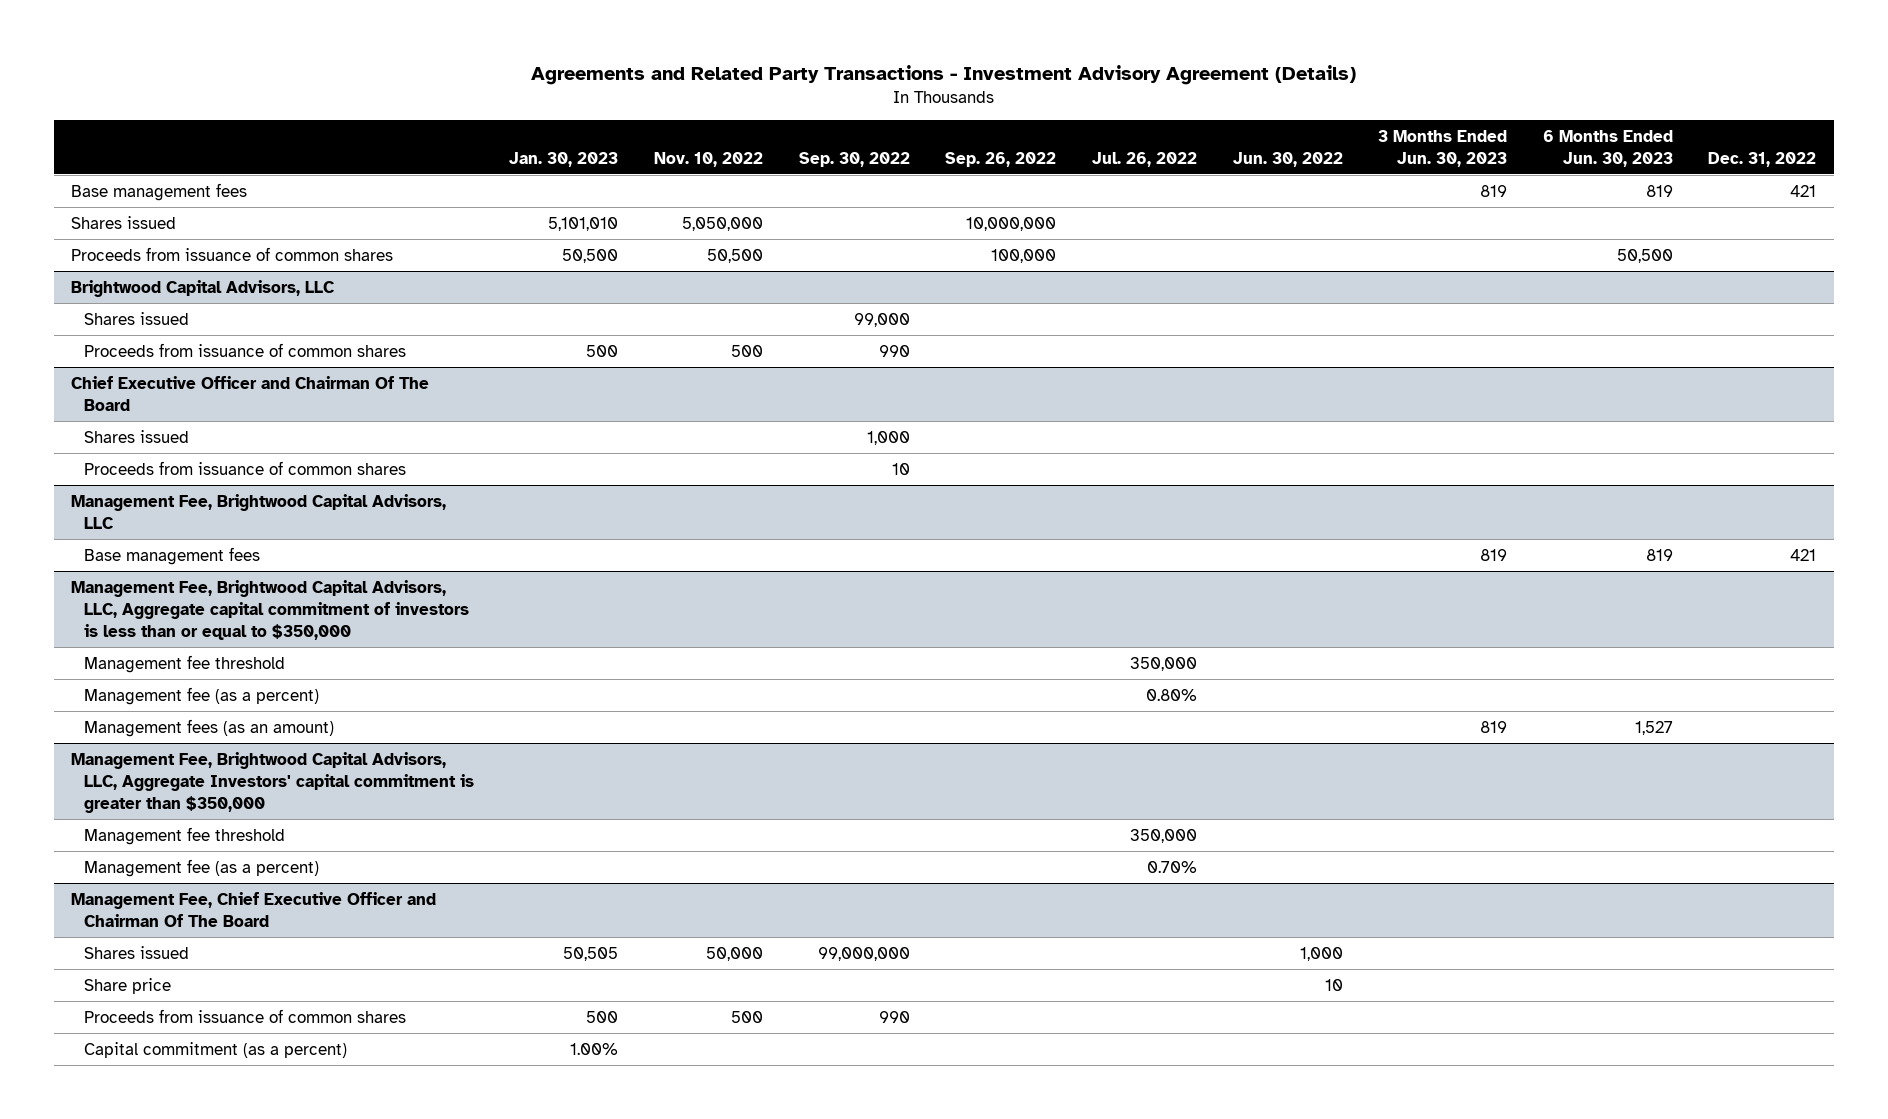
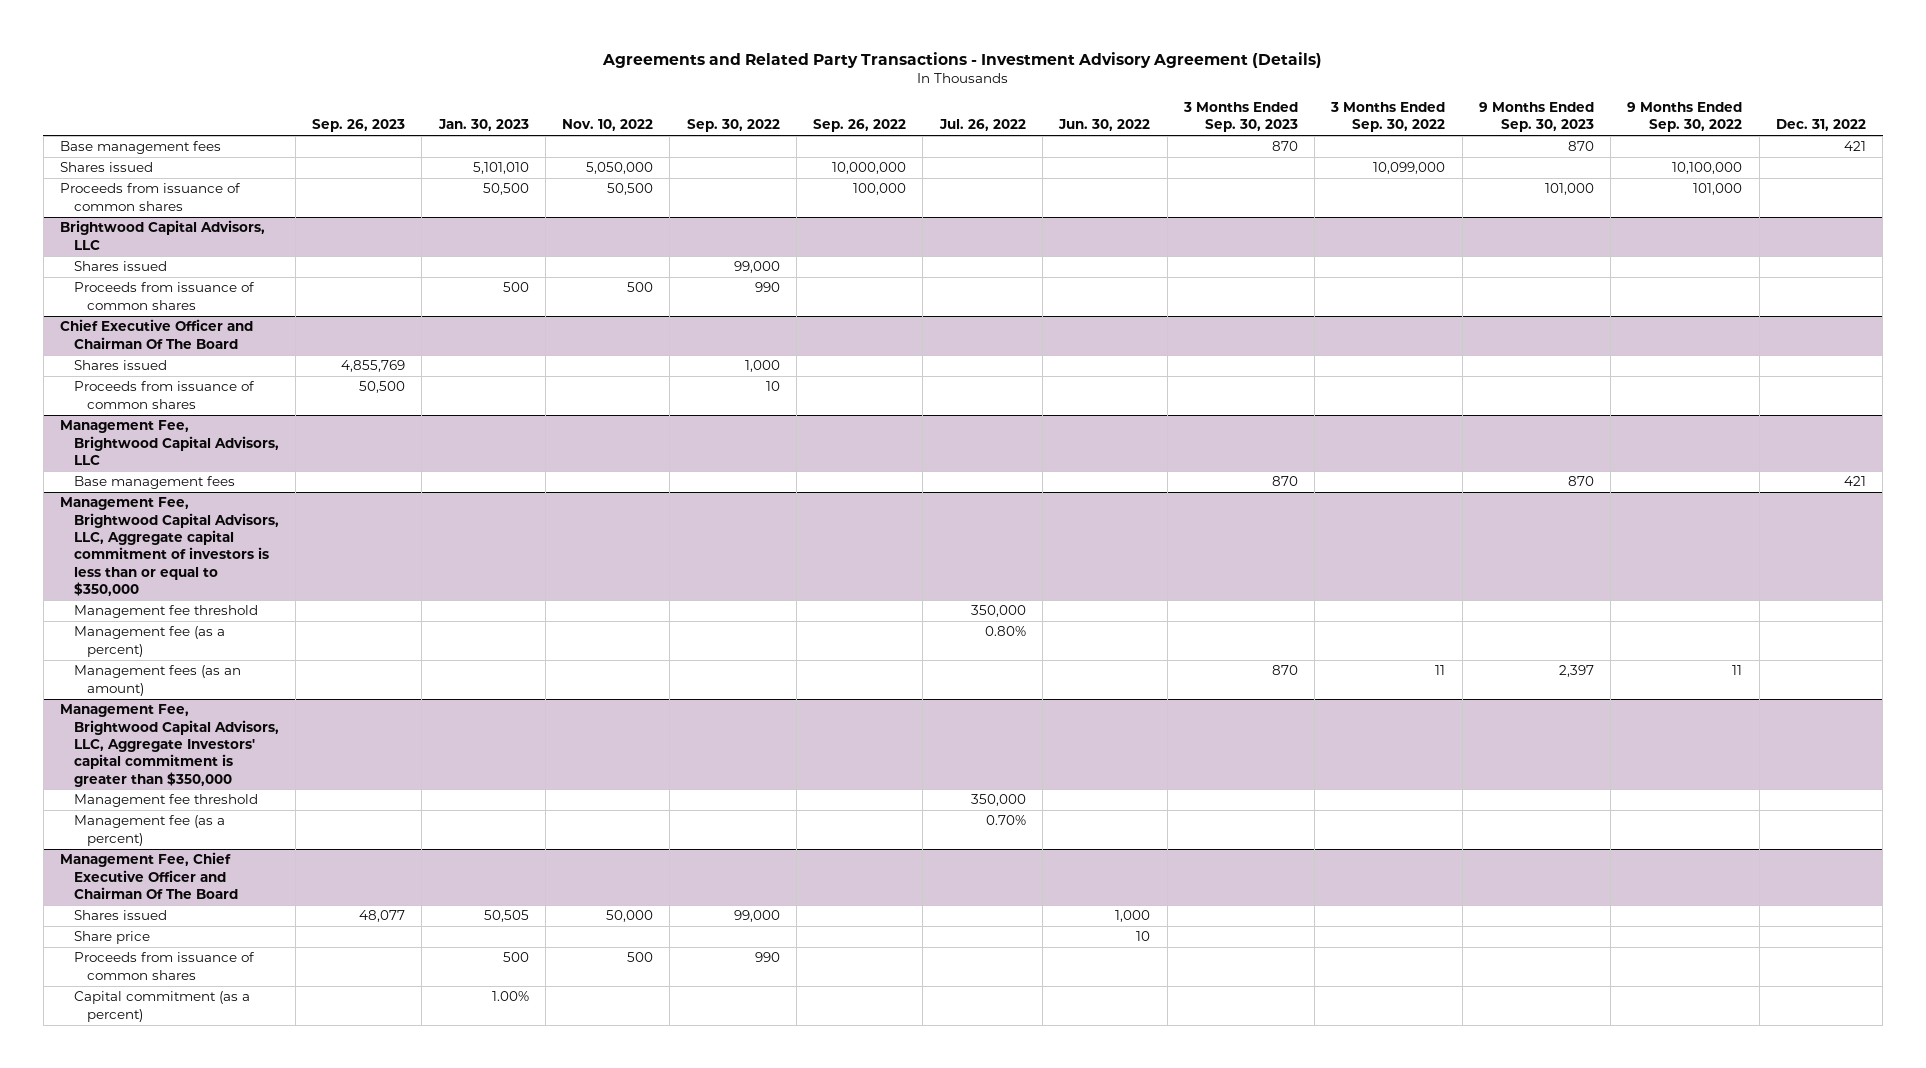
- | Jan. 30, 2023 | Nov. 10, 2022 | Sep. 30, 2022 | Sep. 26, 2022 | Jul. 26, 2022 | Jun. 30, 2022 | 3 Months Ended Jun. 30, 2023 | 6 Months Ended Jun. 30, 2023 | Dec. 31, 2022
+ | Sep. 26, 2023 | Jan. 30, 2023 | Nov. 10, 2022 | Sep. 30, 2022 | Sep. 26, 2022 | Jul. 26, 2022 | Jun. 30, 2022 | 3 Months Ended Sep. 30, 2023 | 3 Months Ended Sep. 30, 2022 | 9 Months Ended Sep. 30, 2023 | 9 Months Ended Sep. 30, 2022 | Dec. 31, 2022
@ Management Fee, Chief Executive Officer and Chairman Of The Board
- Shares issued | 50,505 | 50,000 | 99,000,000 | | | 1,000 | | |
+ Shares issued | 48,077 | 50,505 | 50,000 | 99,000 | | | 1,000 | | | | |

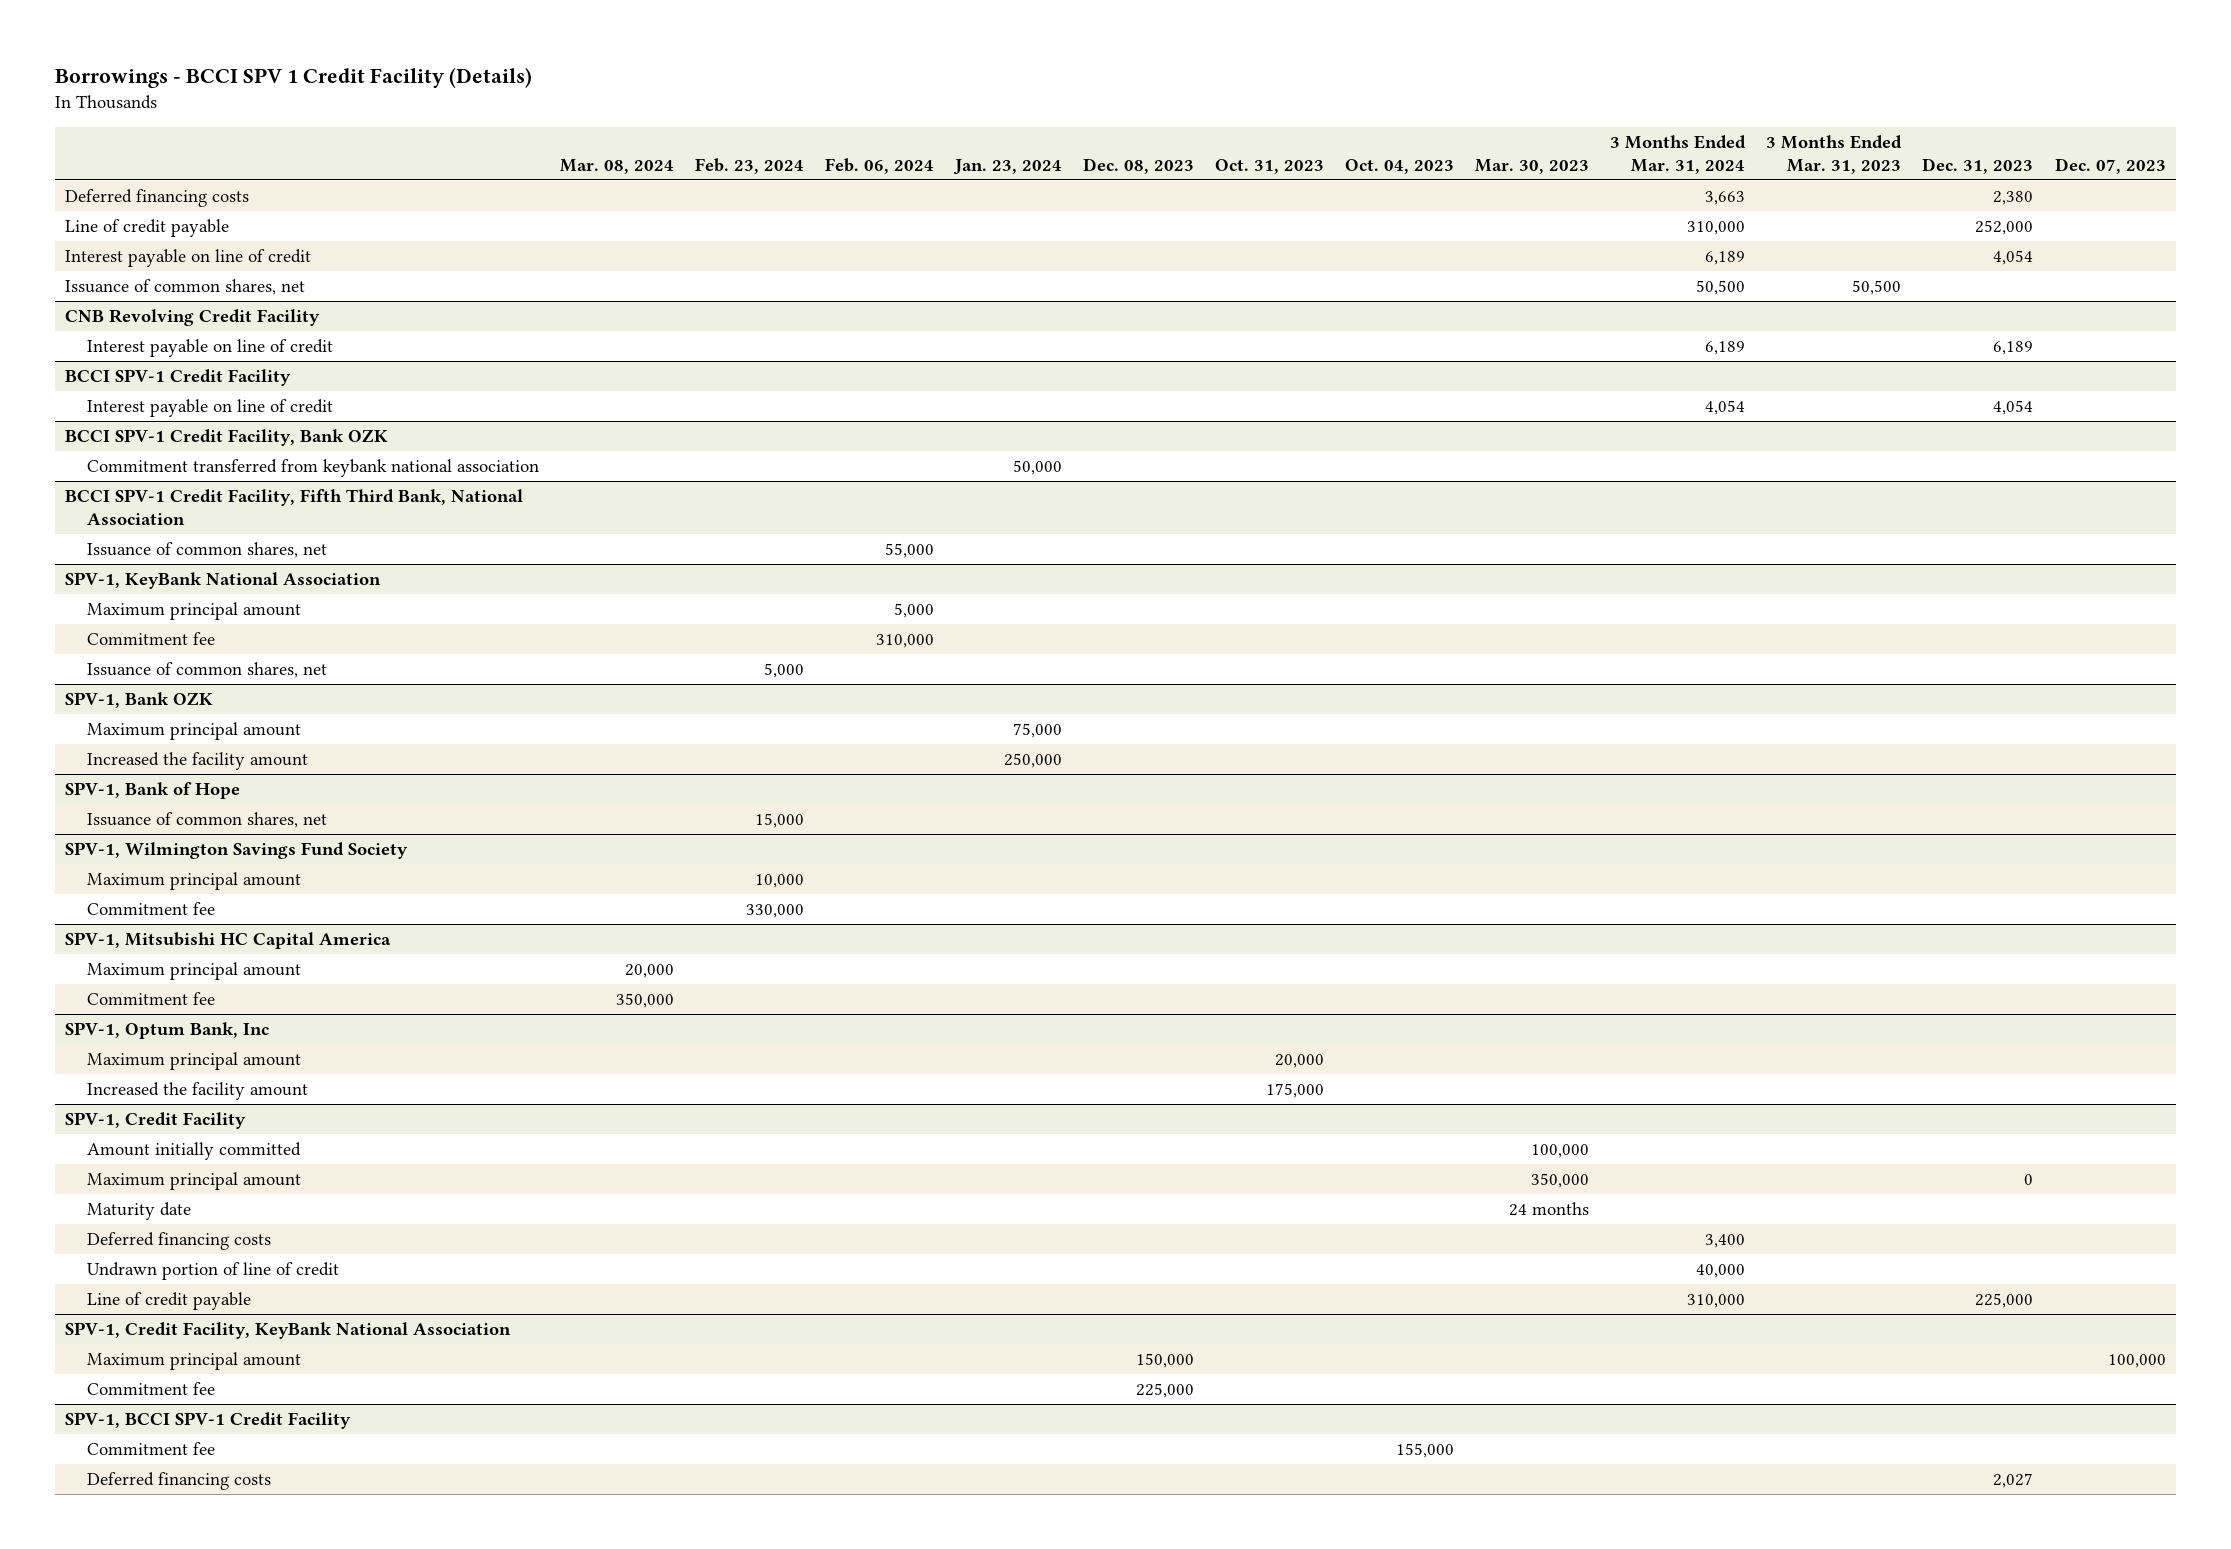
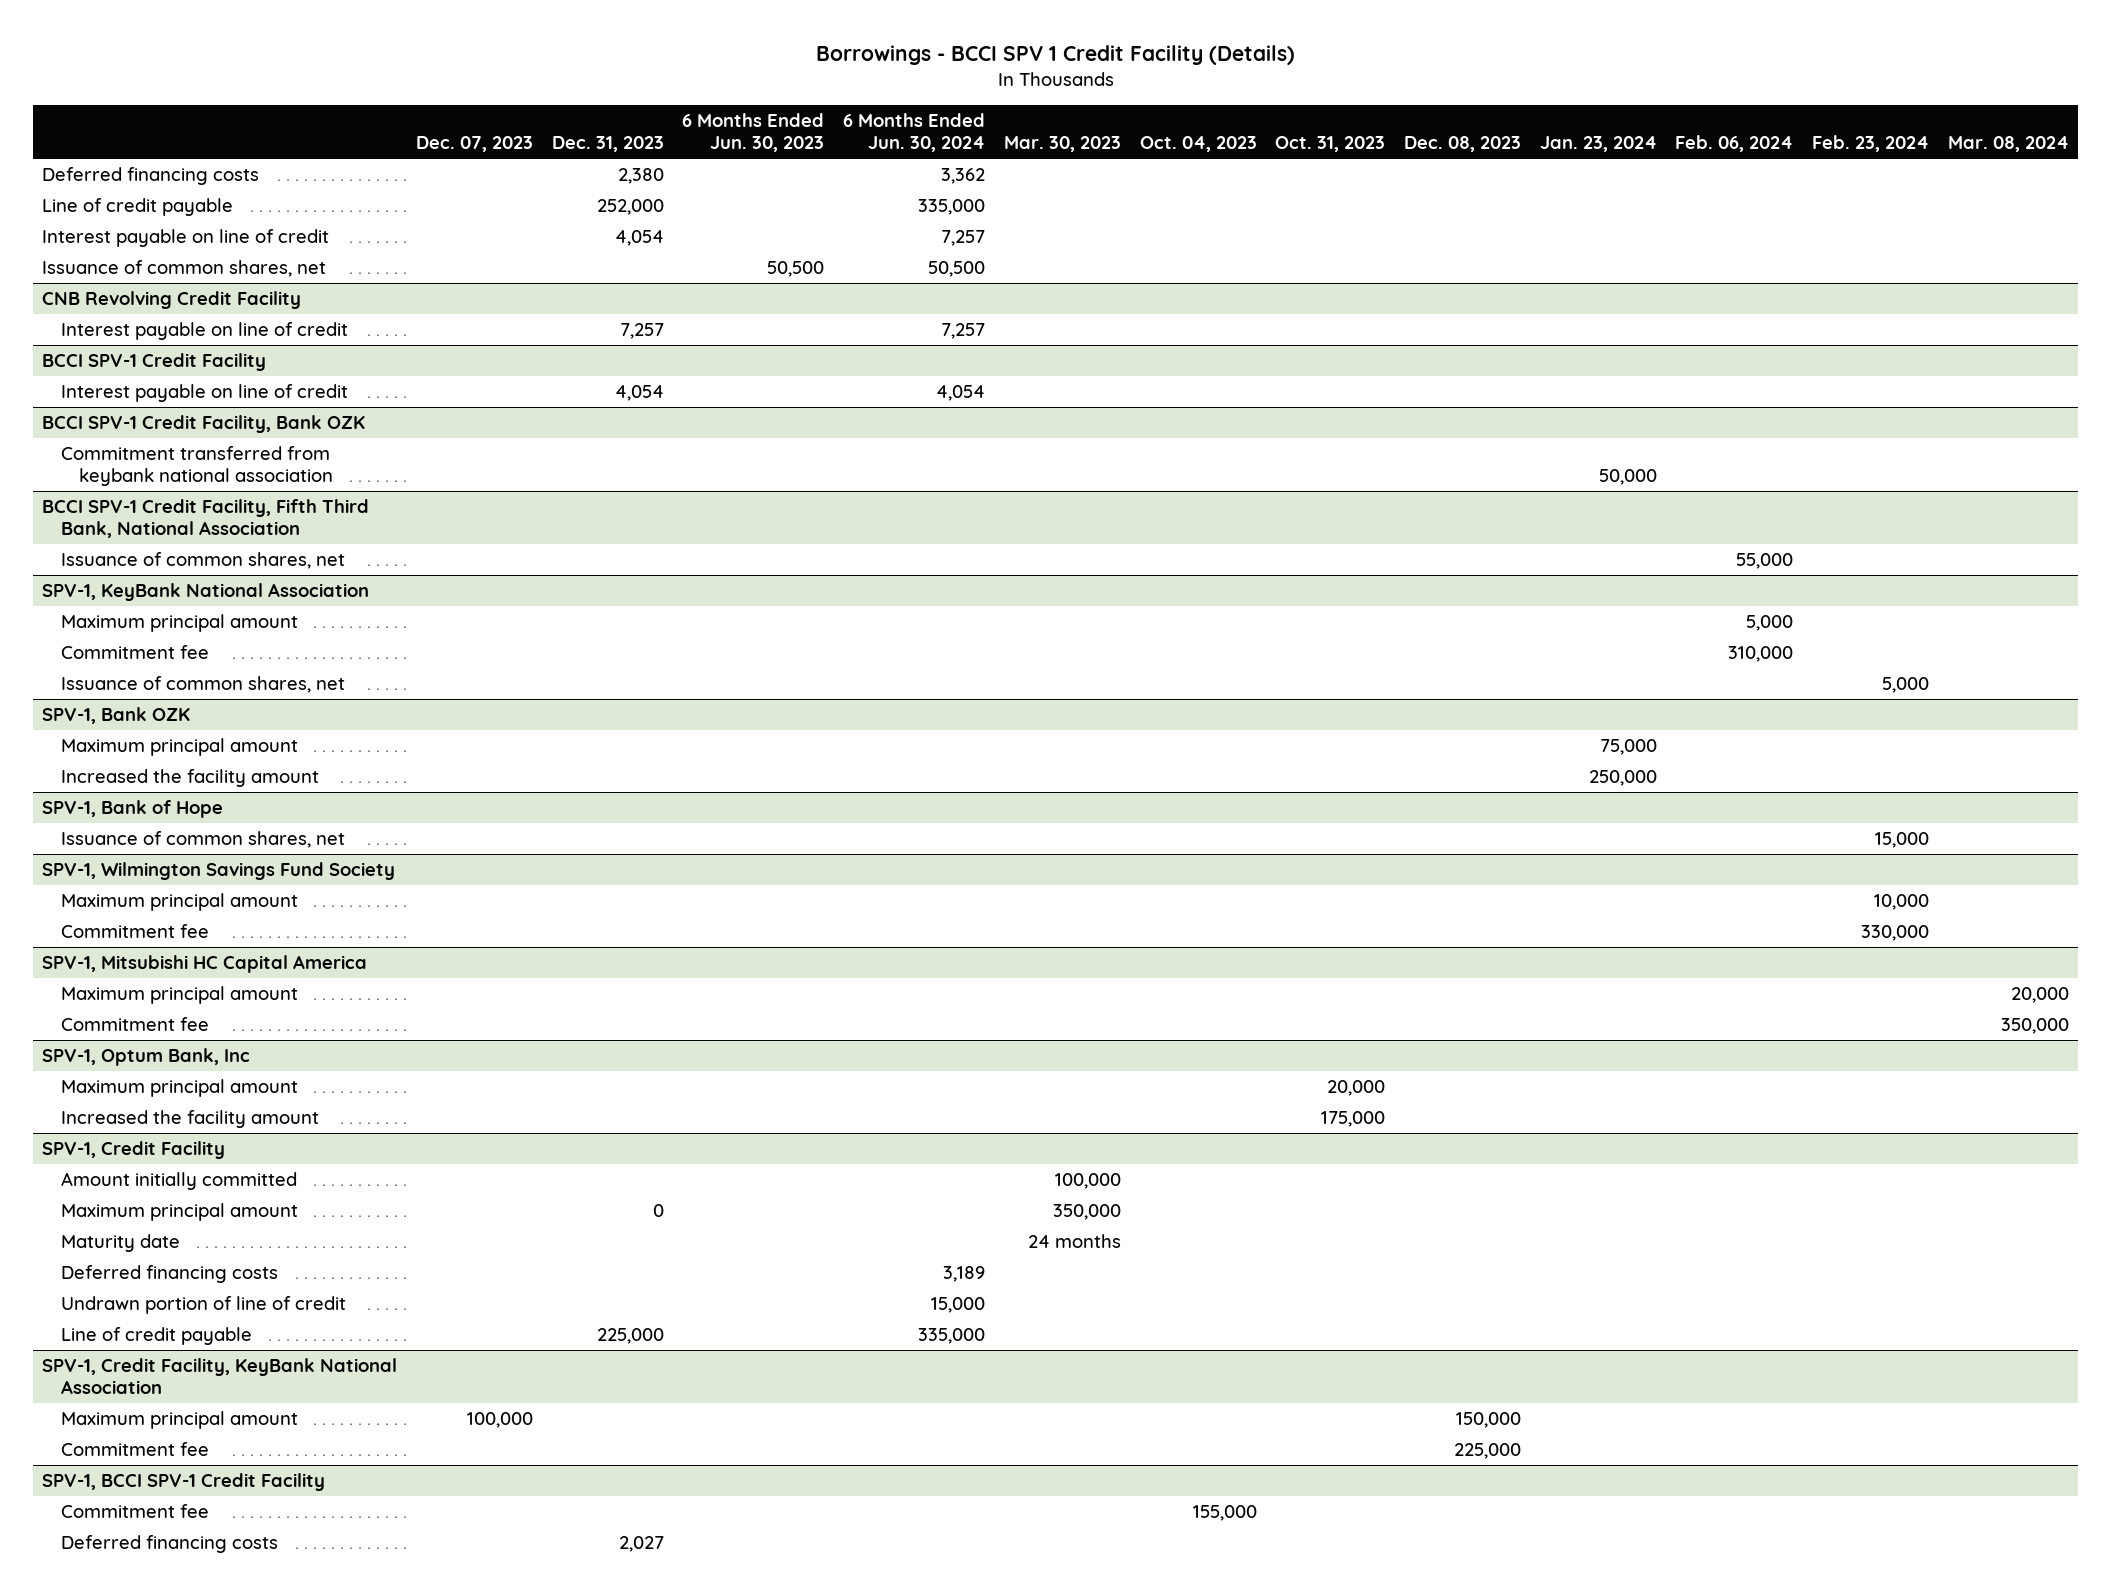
- | Mar. 08, 2024 | Feb. 23, 2024 | Feb. 06, 2024 | Jan. 23, 2024 | Dec. 08, 2023 | Oct. 31, 2023 | Oct. 04, 2023 | Mar. 30, 2023 | 3 Months Ended Mar. 31, 2024 | 3 Months Ended Mar. 31, 2023 | Dec. 31, 2023 | Dec. 07, 2023
+ | Dec. 07, 2023 | Dec. 31, 2023 | 6 Months Ended Jun. 30, 2023 | 6 Months Ended Jun. 30, 2024 | Mar. 30, 2023 | Oct. 04, 2023 | Oct. 31, 2023 | Dec. 08, 2023 | Jan. 23, 2024 | Feb. 06, 2024 | Feb. 23, 2024 | Mar. 08, 2024
@ CNB Revolving Credit Facility
- Interest payable on line of credit | | | | | | | | | 6,189 | | 6,189 |
+ Interest payable on line of credit | | 7,257 | | 7,257 | | | | | | | |

